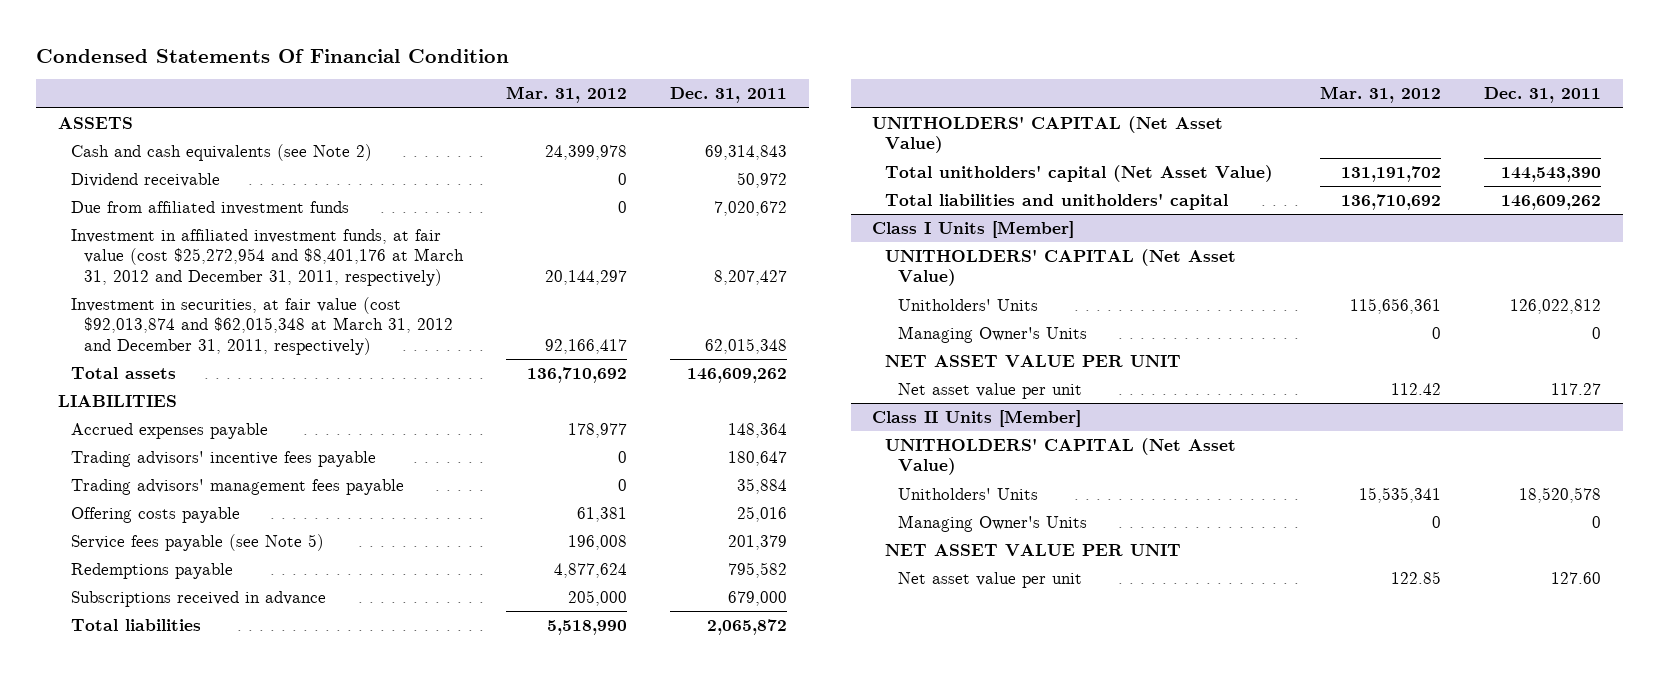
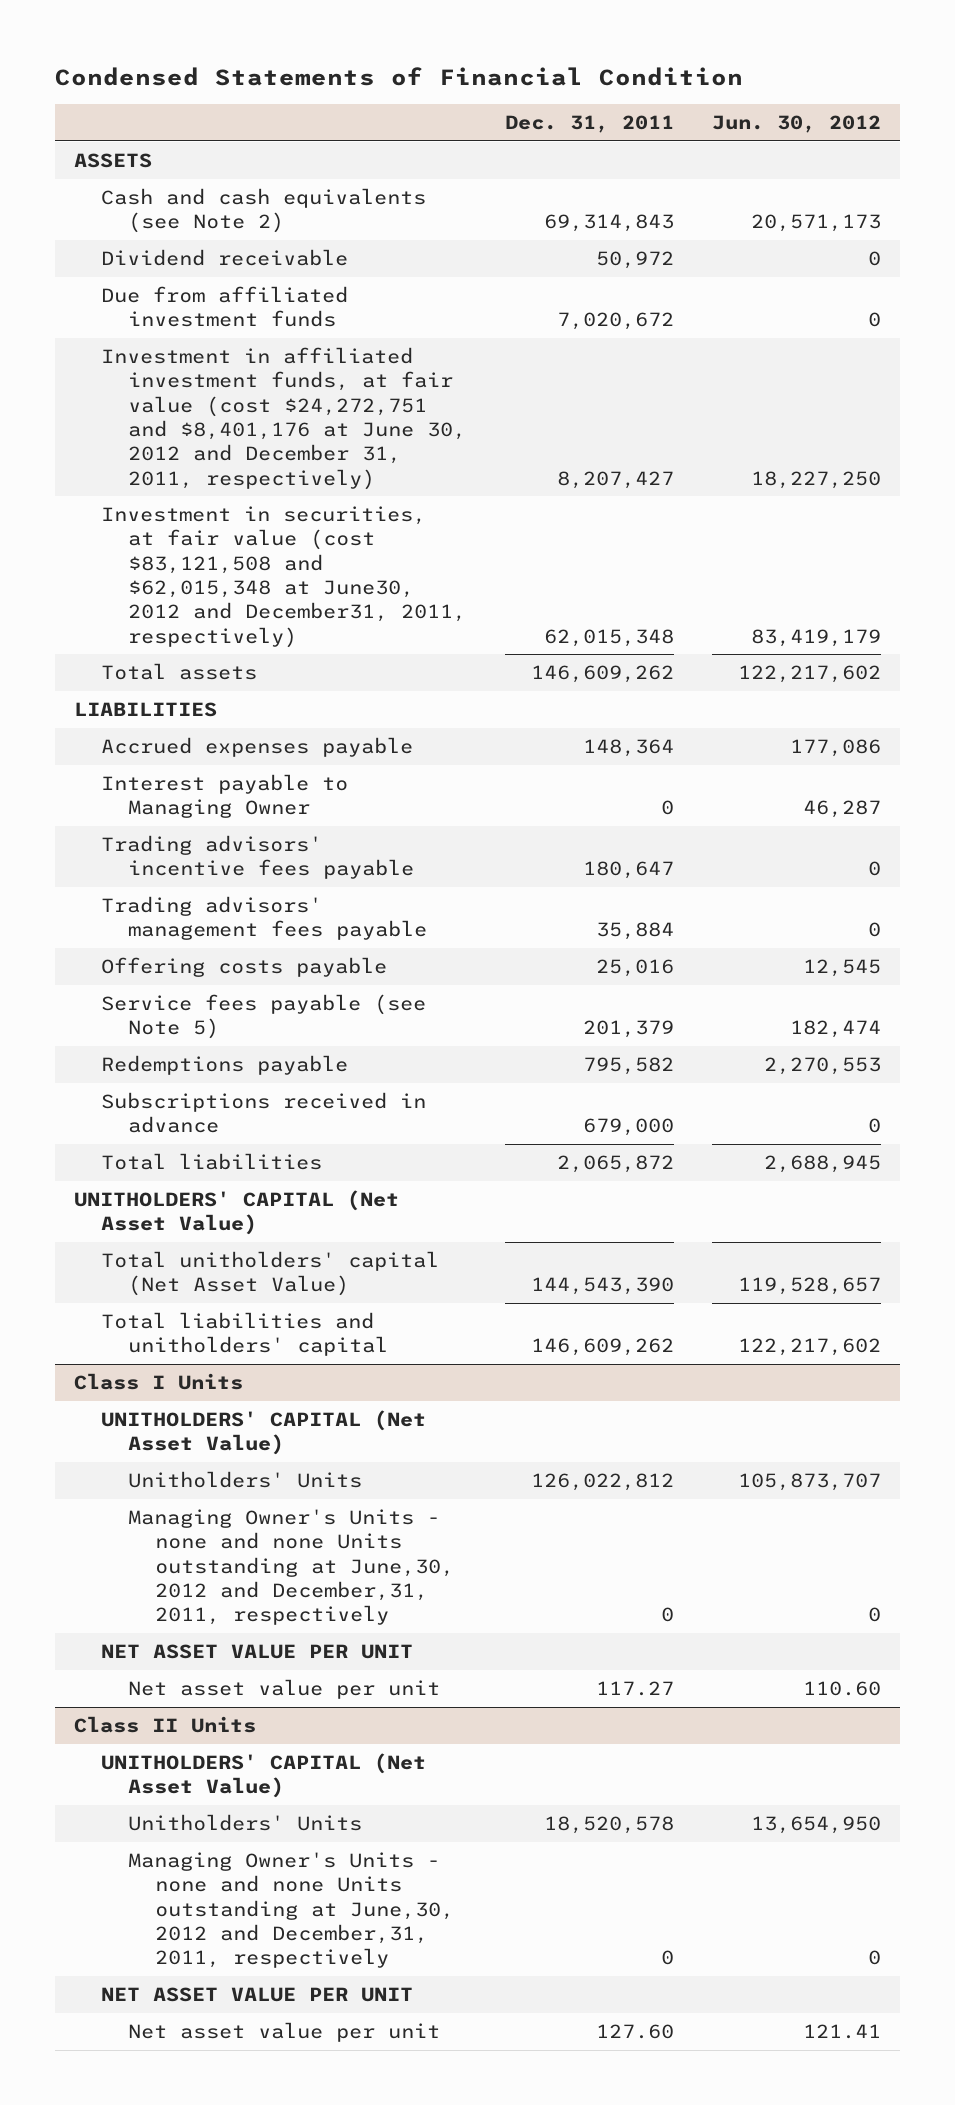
- Condensed Statements Of Financial Condition
+ Condensed Statements of Financial Condition
- | Mar. 31, 2012 | Dec. 31, 2011
+ | Dec. 31, 2011 | Jun. 30, 2012
- Investment in affiliated investment funds, at fair value (cost $25,272,954 and $8,401,176 at March 31, 2012 and December 31, 2011, respectively) | 20,144,297 | 8,207,427
- Investment in securities, at fair value (cost $92,013,874 and $62,015,348 at March 31, 2012 and December 31, 2011, respectively) | 92,166,417 | 62,015,348
+ Investment in affiliated investment funds, at fair value (cost $24,272,751 and $8,401,176 at June 30, 2012 and December 31, 2011, respectively) | 8,207,427 | 18,227,250
+ Investment in securities, at fair value (cost $83,121,508 and $62,015,348 at June30, 2012 and December31, 2011, respectively) | 62,015,348 | 83,419,179
+ Interest payable to Managing Owner | 0 | 46,287
- Class I Units [Member]
+ Class I Units
- Managing Owner's Units | 0 | 0
+ Managing Owner's Units - none and none Units outstanding at June,30, 2012 and December,31, 2011, respectively | 0 | 0
- Class II Units [Member]
+ Class II Units
- Managing Owner's Units | 0 | 0
+ Managing Owner's Units - none and none Units outstanding at June,30, 2012 and December,31, 2011, respectively | 0 | 0

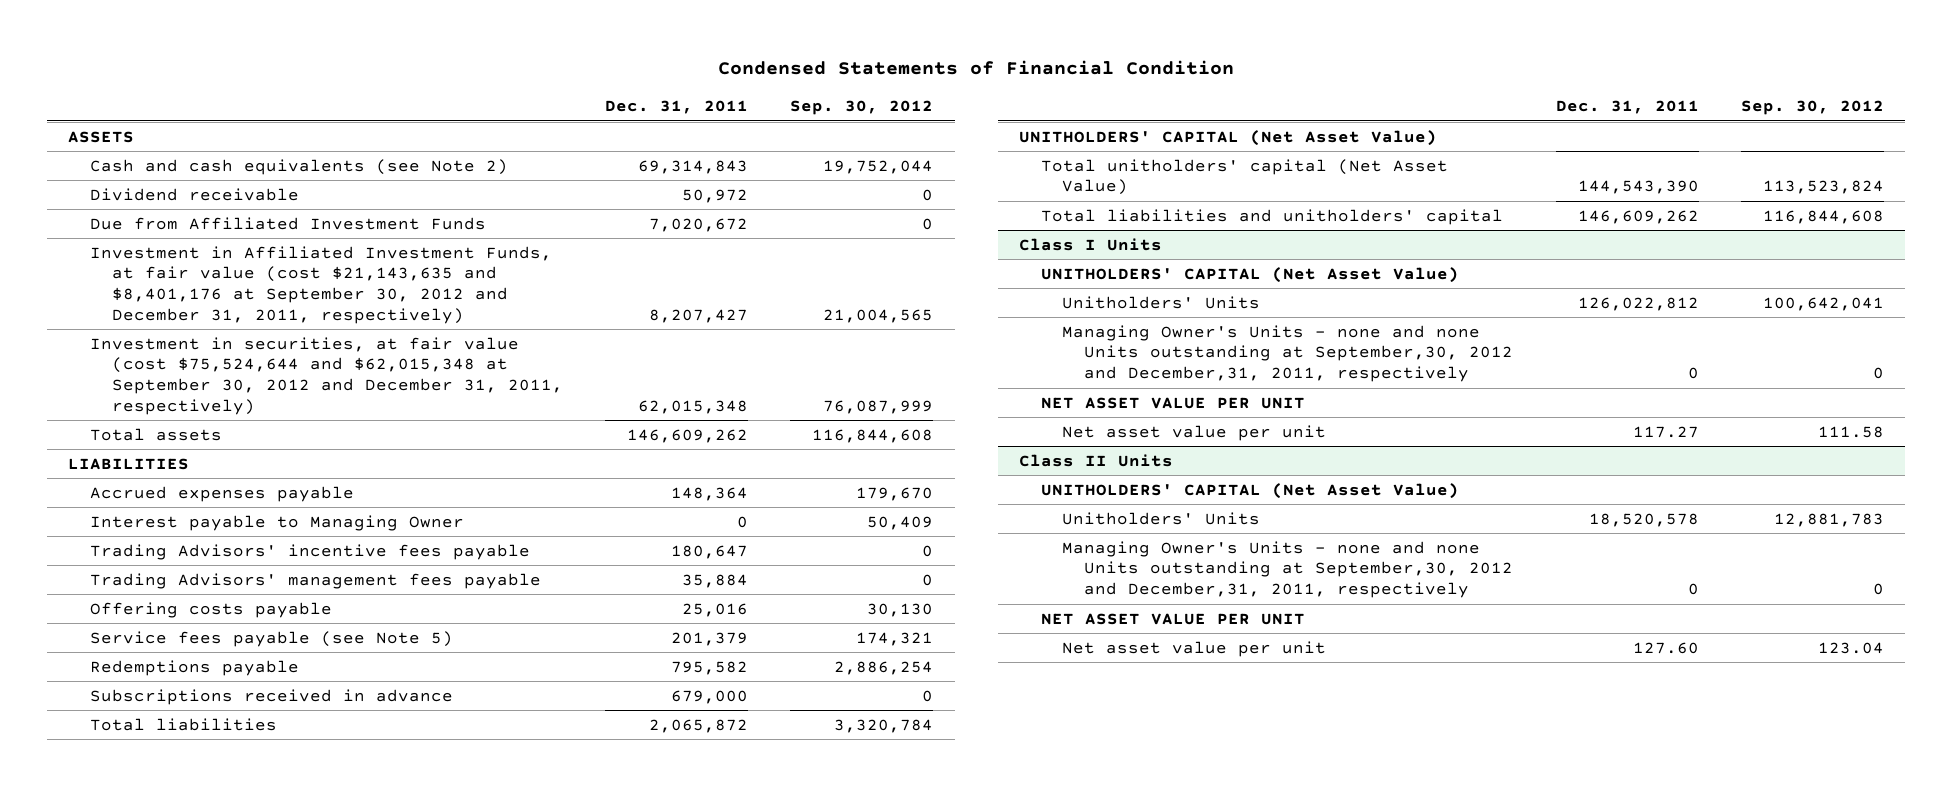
- | Dec. 31, 2011 | Jun. 30, 2012
+ | Dec. 31, 2011 | Sep. 30, 2012
- Due from affiliated investment funds | 7,020,672 | 0
- Investment in affiliated investment funds, at fair value (cost $24,272,751 and $8,401,176 at June 30, 2012 and December 31, 2011, respectively) | 8,207,427 | 18,227,250
- Investment in securities, at fair value (cost $83,121,508 and $62,015,348 at June30, 2012 and December31, 2011, respectively) | 62,015,348 | 83,419,179
+ Due from Affiliated Investment Funds | 7,020,672 | 0
+ Investment in Affiliated Investment Funds, at fair value (cost $21,143,635 and $8,401,176 at September 30, 2012 and December 31, 2011, respectively) | 8,207,427 | 21,004,565
+ Investment in securities, at fair value (cost $75,524,644 and $62,015,348 at September 30, 2012 and December 31, 2011, respectively) | 62,015,348 | 76,087,999
- Trading advisors' incentive fees payable | 180,647 | 0
- Trading advisors' management fees payable | 35,884 | 0
+ Trading Advisors' incentive fees payable | 180,647 | 0
+ Trading Advisors' management fees payable | 35,884 | 0
@ Class I Units
- Managing Owner's Units - none and none Units outstanding at June,30, 2012 and December,31, 2011, respectively | 0 | 0
+ Managing Owner's Units - none and none Units outstanding at September,30, 2012 and December,31, 2011, respectively | 0 | 0
@ Class II Units
- Managing Owner's Units - none and none Units outstanding at June,30, 2012 and December,31, 2011, respectively | 0 | 0
+ Managing Owner's Units - none and none Units outstanding at September,30, 2012 and December,31, 2011, respectively | 0 | 0

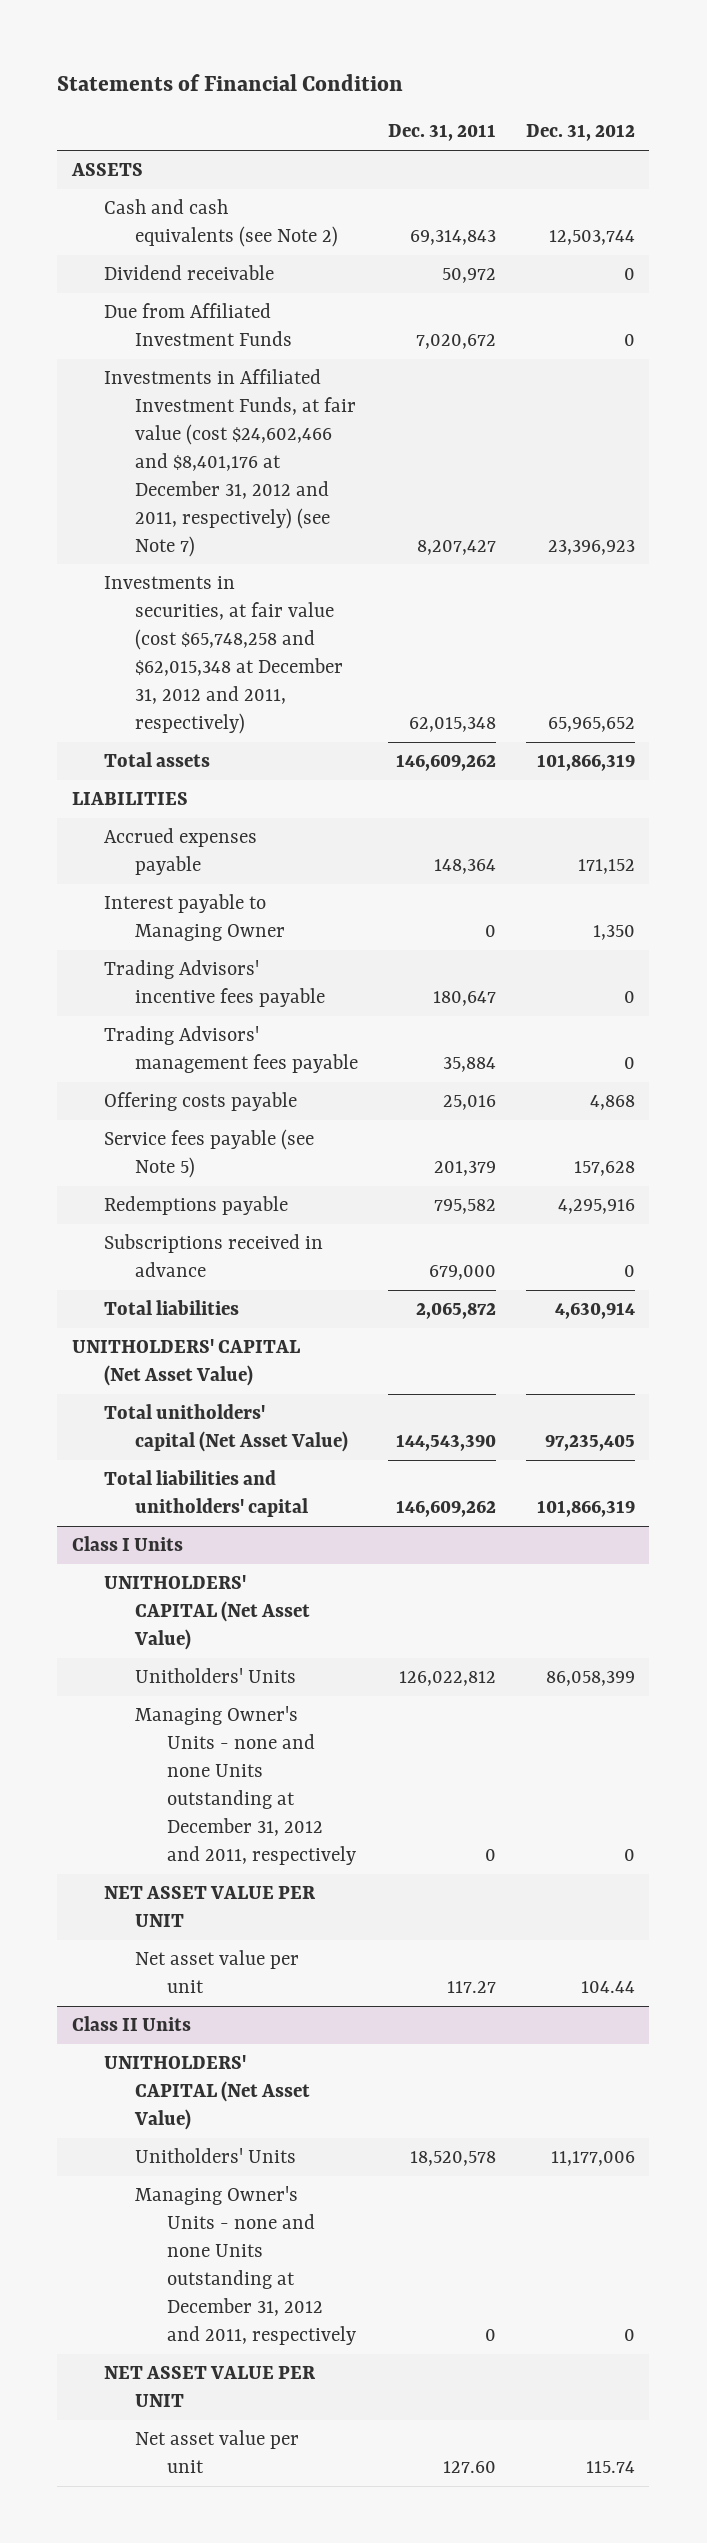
- Condensed Statements of Financial Condition
+ Statements of Financial Condition
- | Dec. 31, 2011 | Sep. 30, 2012
+ | Dec. 31, 2011 | Dec. 31, 2012
- Investment in Affiliated Investment Funds, at fair value (cost $21,143,635 and $8,401,176 at September 30, 2012 and December 31, 2011, respectively) | 8,207,427 | 21,004,565
- Investment in securities, at fair value (cost $75,524,644 and $62,015,348 at September 30, 2012 and December 31, 2011, respectively) | 62,015,348 | 76,087,999
+ Investments in Affiliated Investment Funds, at fair value (cost $24,602,466 and $8,401,176 at December 31, 2012 and 2011, respectively) (see Note 7) | 8,207,427 | 23,396,923
+ Investments in securities, at fair value (cost $65,748,258 and $62,015,348 at December 31, 2012 and 2011, respectively) | 62,015,348 | 65,965,652
@ Class I Units
- Managing Owner's Units - none and none Units outstanding at September,30, 2012 and December,31, 2011, respectively | 0 | 0
+ Managing Owner's Units - none and none Units outstanding at December 31, 2012 and 2011, respectively | 0 | 0
@ Class II Units
- Managing Owner's Units - none and none Units outstanding at September,30, 2012 and December,31, 2011, respectively | 0 | 0
+ Managing Owner's Units - none and none Units outstanding at December 31, 2012 and 2011, respectively | 0 | 0

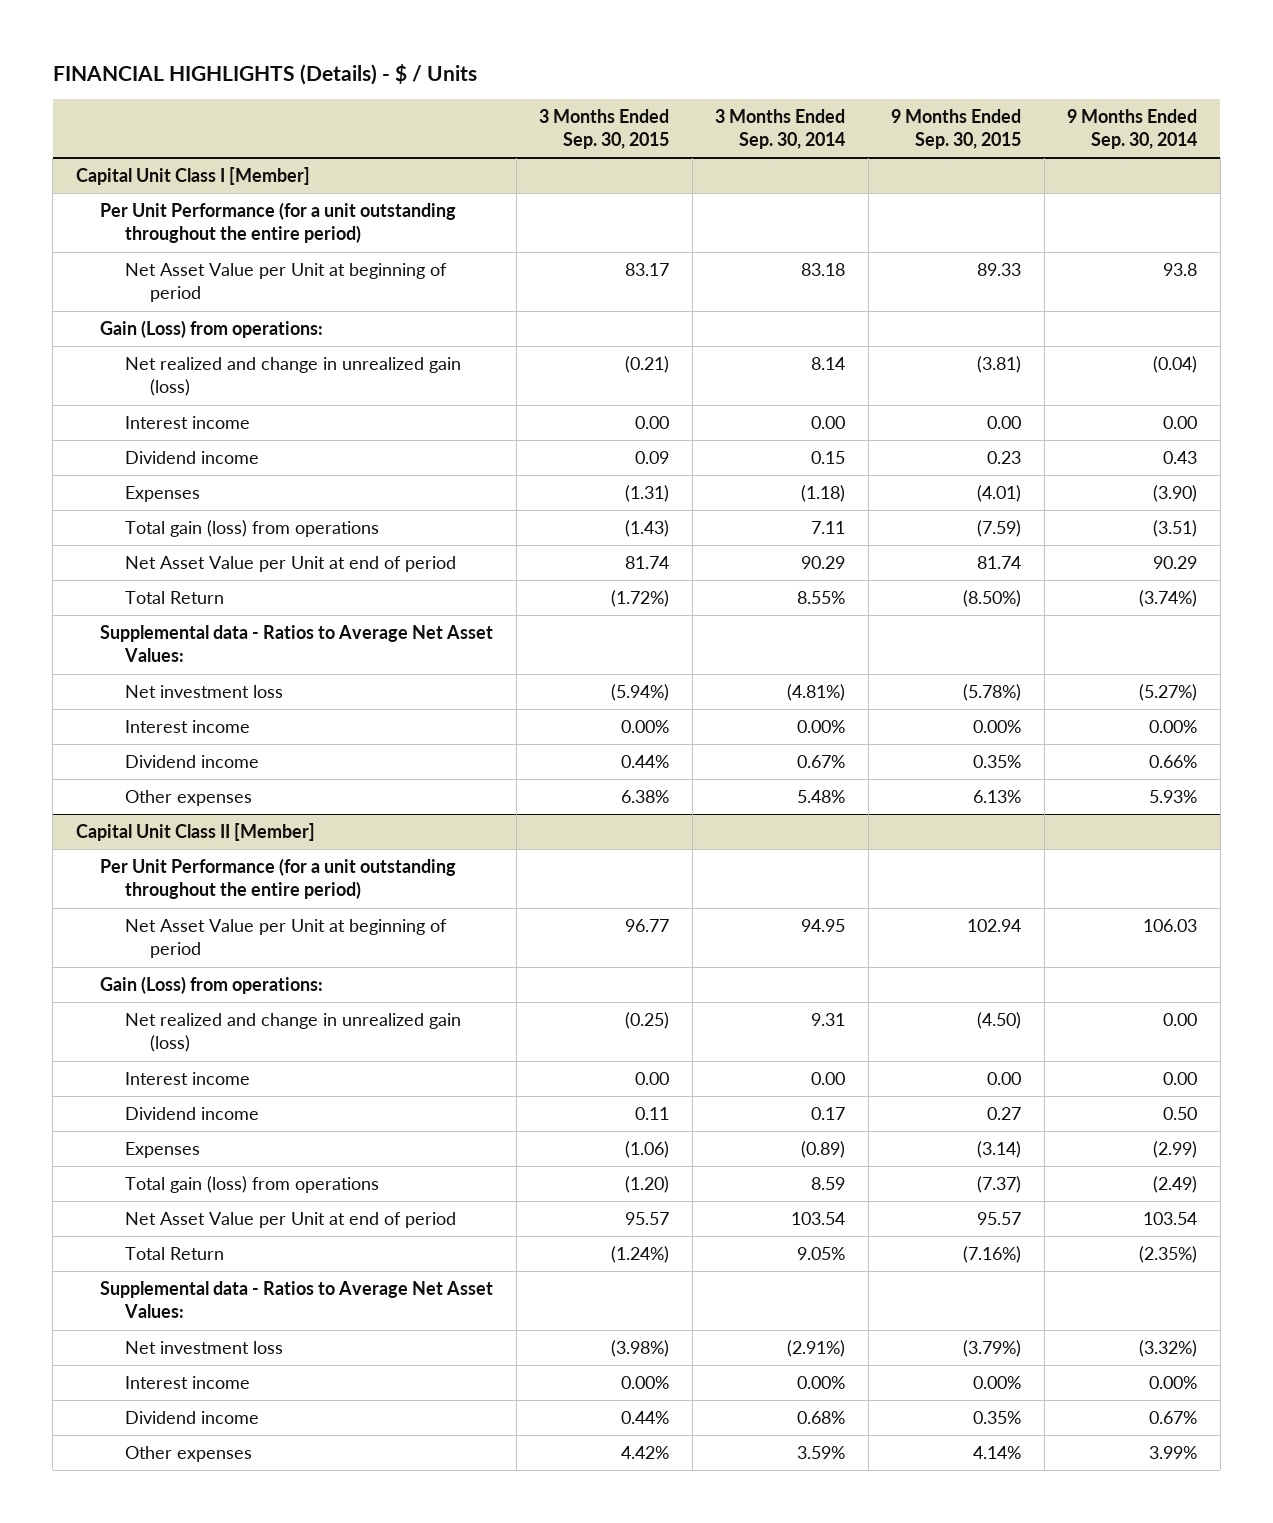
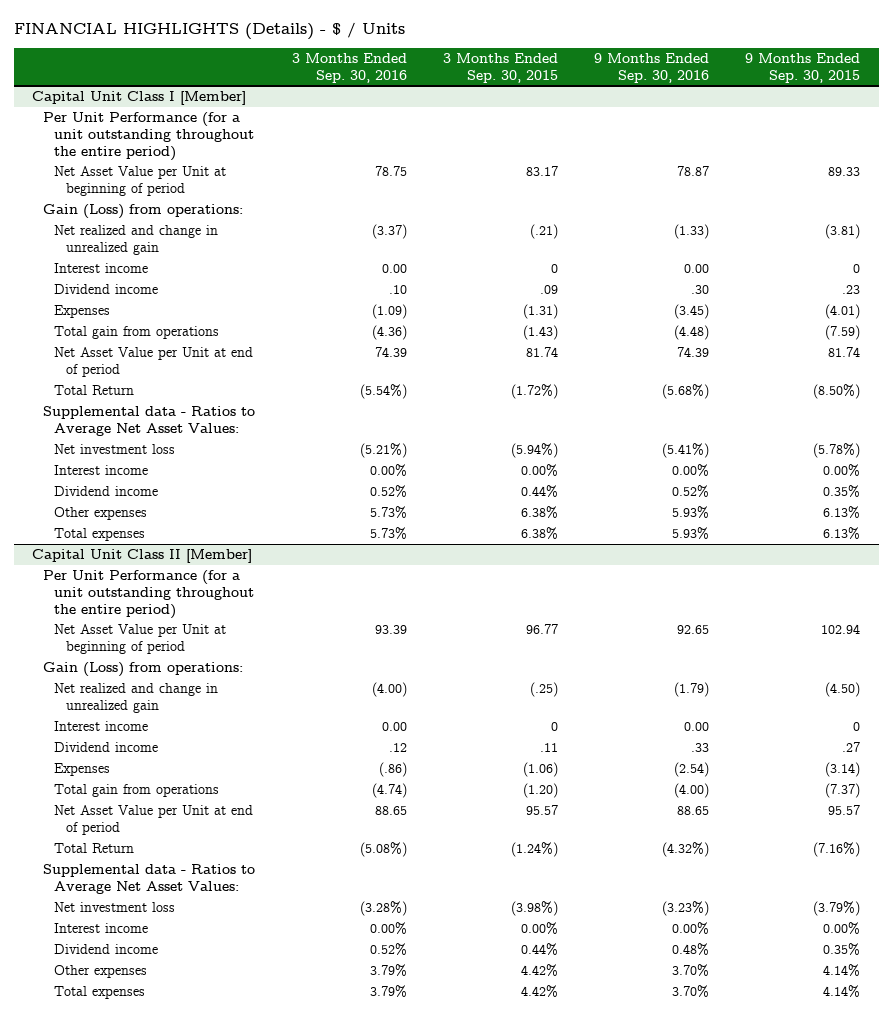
- | 3 Months Ended Sep. 30, 2015 | 3 Months Ended Sep. 30, 2014 | 9 Months Ended Sep. 30, 2015 | 9 Months Ended Sep. 30, 2014
+ | 3 Months Ended Sep. 30, 2016 | 3 Months Ended Sep. 30, 2015 | 9 Months Ended Sep. 30, 2016 | 9 Months Ended Sep. 30, 2015
@ Capital Unit Class I [Member]
- Net realized and change in unrealized gain (loss) | (0.21) | 8.14 | (3.81) | (0.04)
- Interest income | 0.00 | 0.00 | 0.00 | 0.00
- Dividend income | 0.09 | 0.15 | 0.23 | 0.43
+ Net realized and change in unrealized gain | (3.37) | (.21) | (1.33) | (3.81)
+ Interest income | 0.00 | 0 | 0.00 | 0
+ Dividend income | .10 | .09 | .30 | .23
- Total gain (loss) from operations | (1.43) | 7.11 | (7.59) | (3.51)
+ Total gain from operations | (4.36) | (1.43) | (4.48) | (7.59)
+ Total expenses | 5.73% | 6.38% | 5.93% | 6.13%
@ Capital Unit Class II [Member]
- Net realized and change in unrealized gain (loss) | (0.25) | 9.31 | (4.50) | 0.00
- Interest income | 0.00 | 0.00 | 0.00 | 0.00
- Dividend income | 0.11 | 0.17 | 0.27 | 0.50
+ Net realized and change in unrealized gain | (4.00) | (.25) | (1.79) | (4.50)
+ Interest income | 0.00 | 0 | 0.00 | 0
+ Dividend income | .12 | .11 | .33 | .27
- Total gain (loss) from operations | (1.20) | 8.59 | (7.37) | (2.49)
+ Total gain from operations | (4.74) | (1.20) | (4.00) | (7.37)
+ Total expenses | 3.79% | 4.42% | 3.70% | 4.14%

